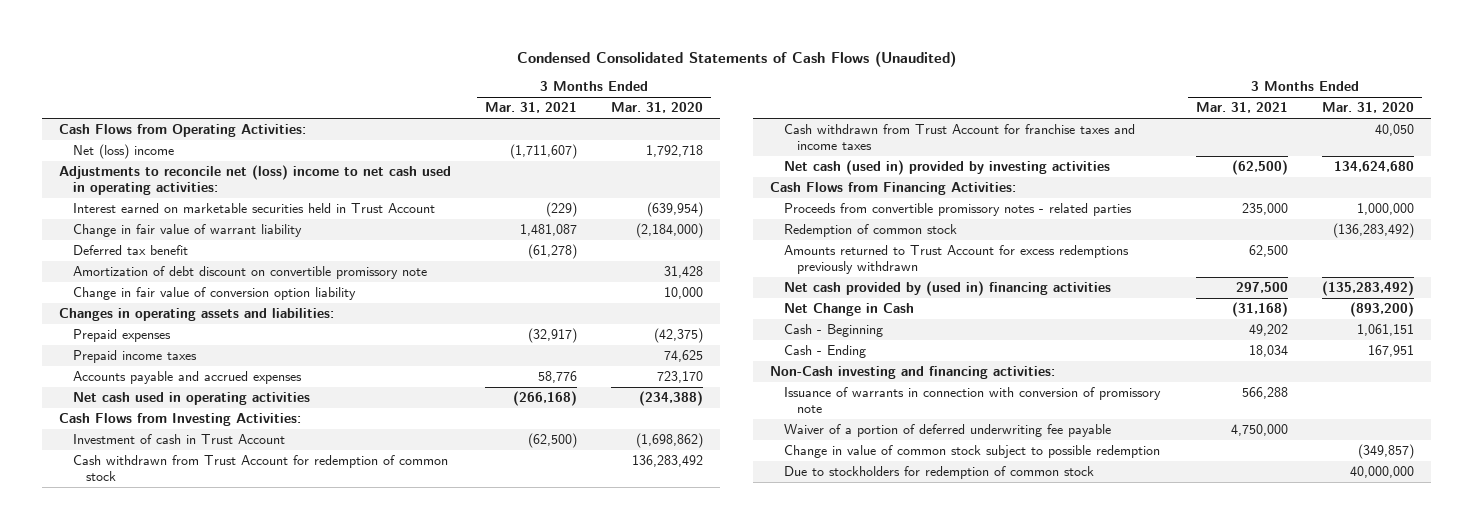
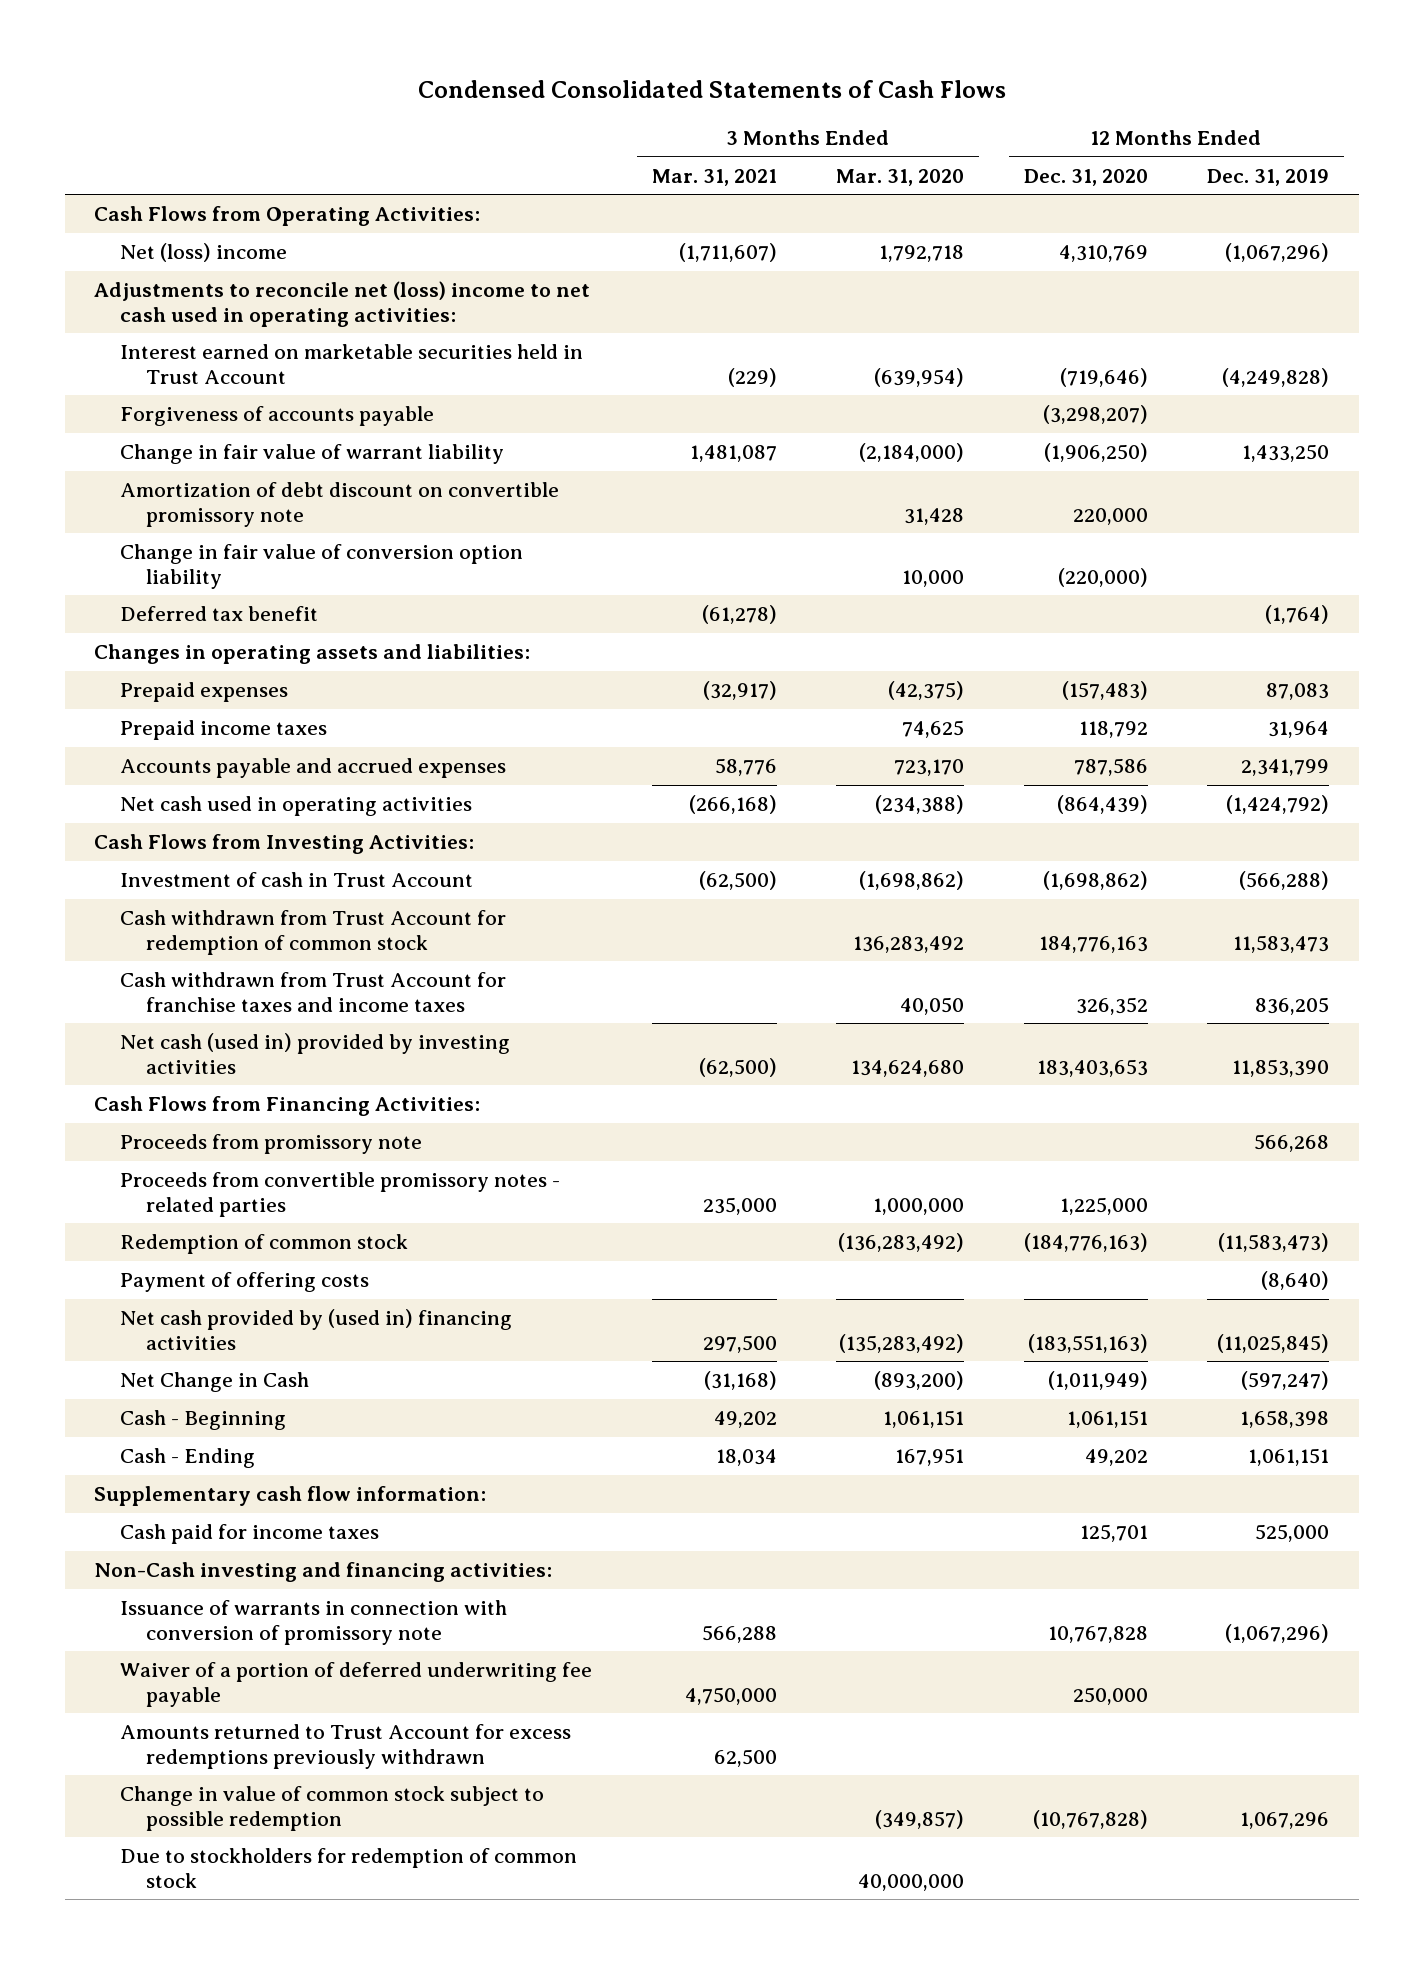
- Condensed Consolidated Statements of Cash Flows (Unaudited)
+ Condensed Consolidated Statements of Cash Flows
- | 3 Months Ended Mar. 31, 2021 | 3 Months Ended Mar. 31, 2020
+ | 3 Months Ended Mar. 31, 2021 | 3 Months Ended Mar. 31, 2020 | 12 Months Ended Dec. 31, 2020 | 12 Months Ended Dec. 31, 2019
+ Forgiveness of accounts payable | | | (3,298,207) |
moved down: Deferred tax benefit | (61,278) | | | (1,764)
+ Proceeds from promissory note | | | | 566,268
+ Payment of offering costs | | | | (8,640)
+ Supplementary cash flow information:
+ Cash paid for income taxes | | | 125,701 | 525,000
moved down: Amounts returned to Trust Account for excess redemptions previously withdrawn | 62,500 | | |

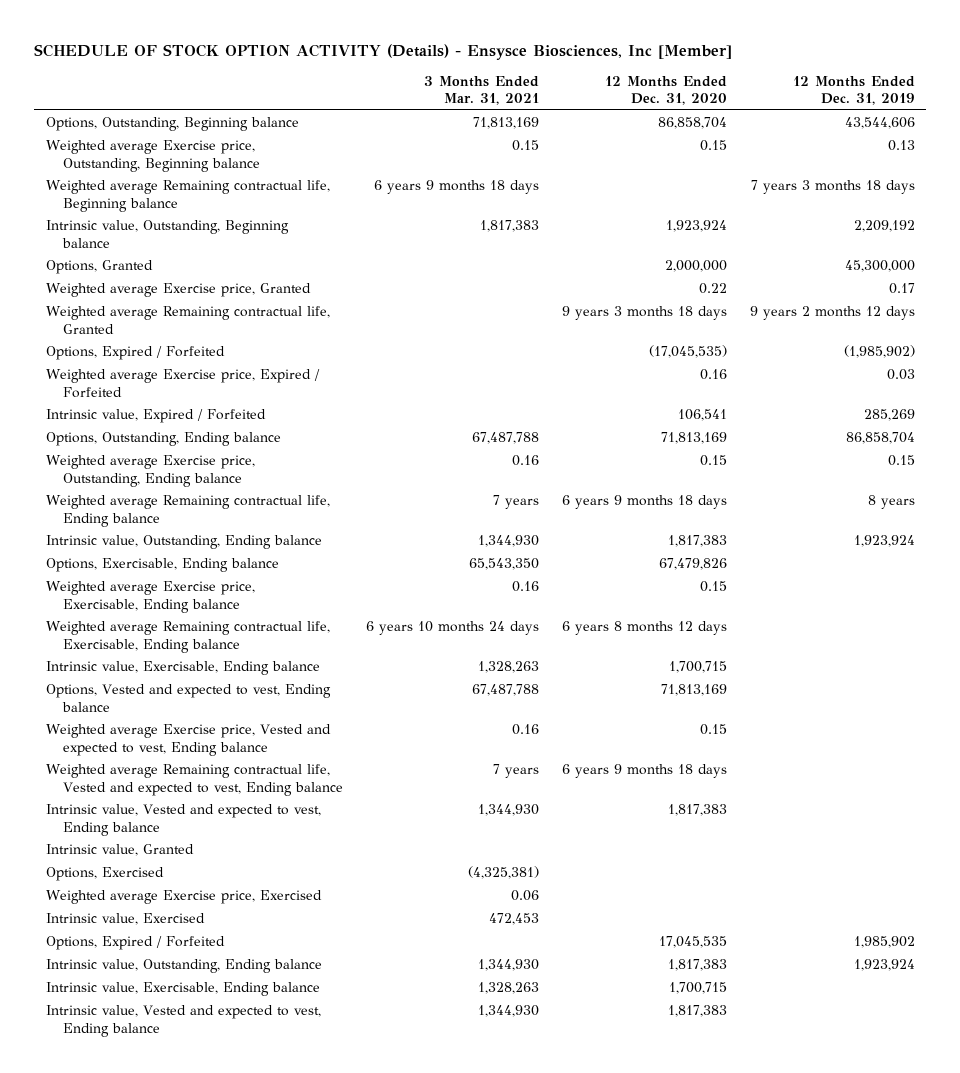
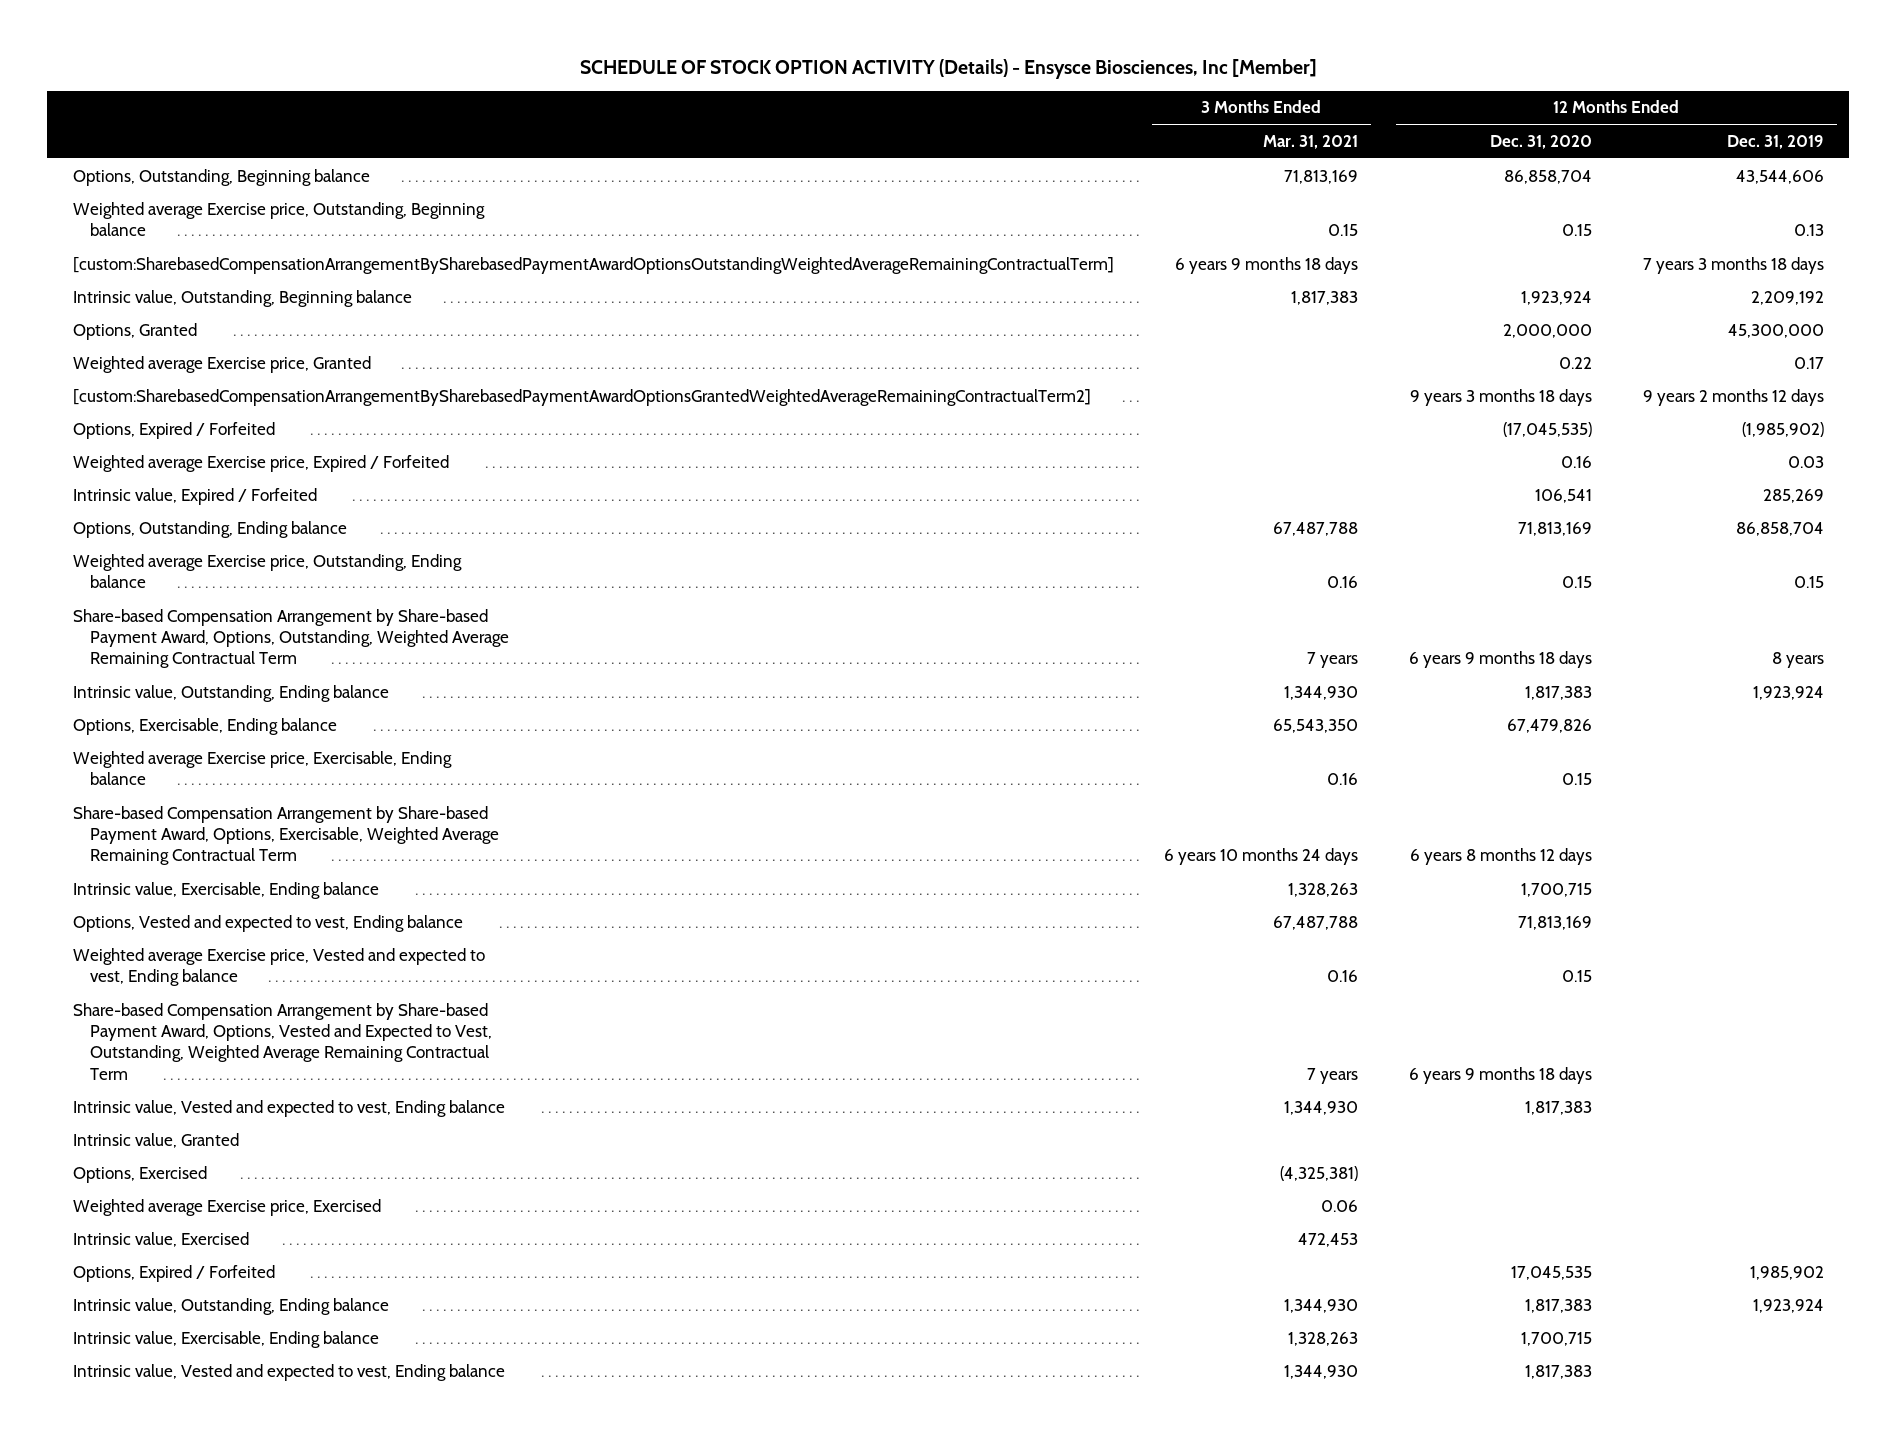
- Weighted average Remaining contractual life, Beginning balance | 6 years 9 months 18 days | | 7 years 3 months 18 days
+ [custom:SharebasedCompensationArrangementBySharebasedPaymentAwardOptionsOutstandingWeightedAverageRemainingContractualTerm] | 6 years 9 months 18 days | | 7 years 3 months 18 days
- Weighted average Remaining contractual life, Granted | | 9 years 3 months 18 days | 9 years 2 months 12 days
+ [custom:SharebasedCompensationArrangementBySharebasedPaymentAwardOptionsGrantedWeightedAverageRemainingContractualTerm2] | | 9 years 3 months 18 days | 9 years 2 months 12 days
- Weighted average Remaining contractual life, Ending balance | 7 years | 6 years 9 months 18 days | 8 years
+ Share-based Compensation Arrangement by Share-based Payment Award, Options, Outstanding, Weighted Average Remaining Contractual Term | 7 years | 6 years 9 months 18 days | 8 years
- Weighted average Remaining contractual life, Exercisable, Ending balance | 6 years 10 months 24 days | 6 years 8 months 12 days |
+ Share-based Compensation Arrangement by Share-based Payment Award, Options, Exercisable, Weighted Average Remaining Contractual Term | 6 years 10 months 24 days | 6 years 8 months 12 days |
- Weighted average Remaining contractual life, Vested and expected to vest, Ending balance | 7 years | 6 years 9 months 18 days |
+ Share-based Compensation Arrangement by Share-based Payment Award, Options, Vested and Expected to Vest, Outstanding, Weighted Average Remaining Contractual Term | 7 years | 6 years 9 months 18 days |

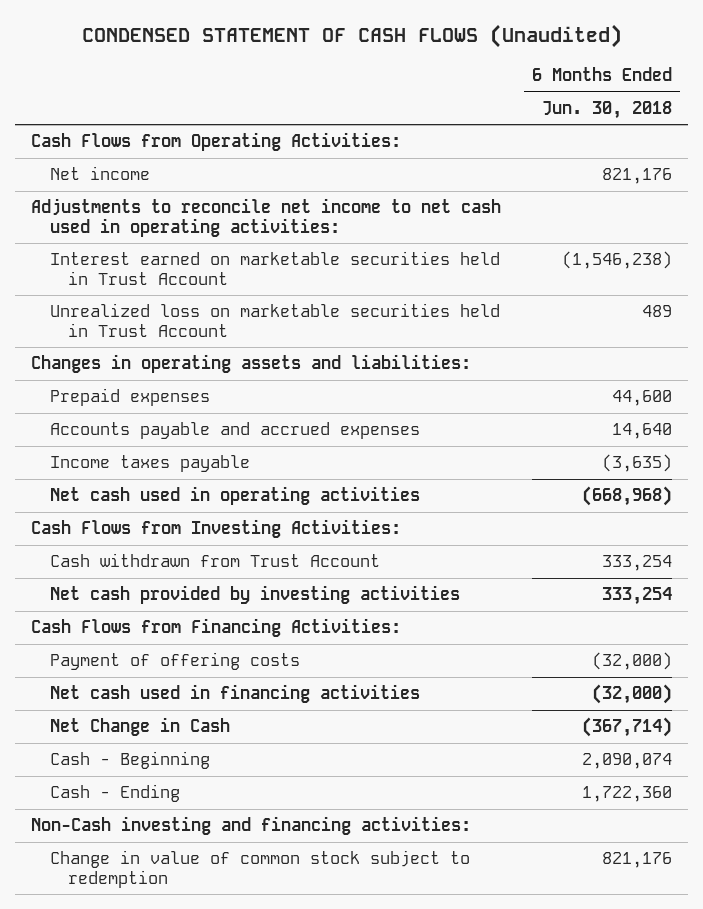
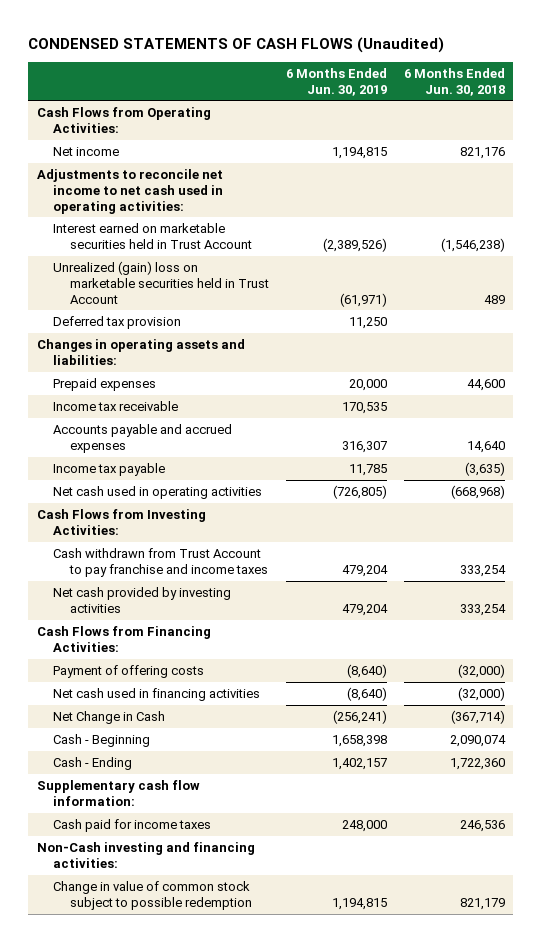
- CONDENSED STATEMENT OF CASH FLOWS (Unaudited)
+ CONDENSED STATEMENTS OF CASH FLOWS (Unaudited)
- | 6 Months Ended Jun. 30, 2018
+ | 6 Months Ended Jun. 30, 2019 | 6 Months Ended Jun. 30, 2018
- Unrealized loss on marketable securities held in Trust Account | 489
+ Unrealized (gain) loss on marketable securities held in Trust Account | (61,971) | 489
+ Deferred tax provision | 11,250 |
+ Income tax receivable | 170,535 |
- Income taxes payable | (3,635)
+ Income tax payable | 11,785 | (3,635)
- Cash withdrawn from Trust Account | 333,254
+ Cash withdrawn from Trust Account to pay franchise and income taxes | 479,204 | 333,254
+ Supplementary cash flow information:
+ Cash paid for income taxes | 248,000 | 246,536
- Change in value of common stock subject to redemption | 821,176
+ Change in value of common stock subject to possible redemption | 1,194,815 | 821,179

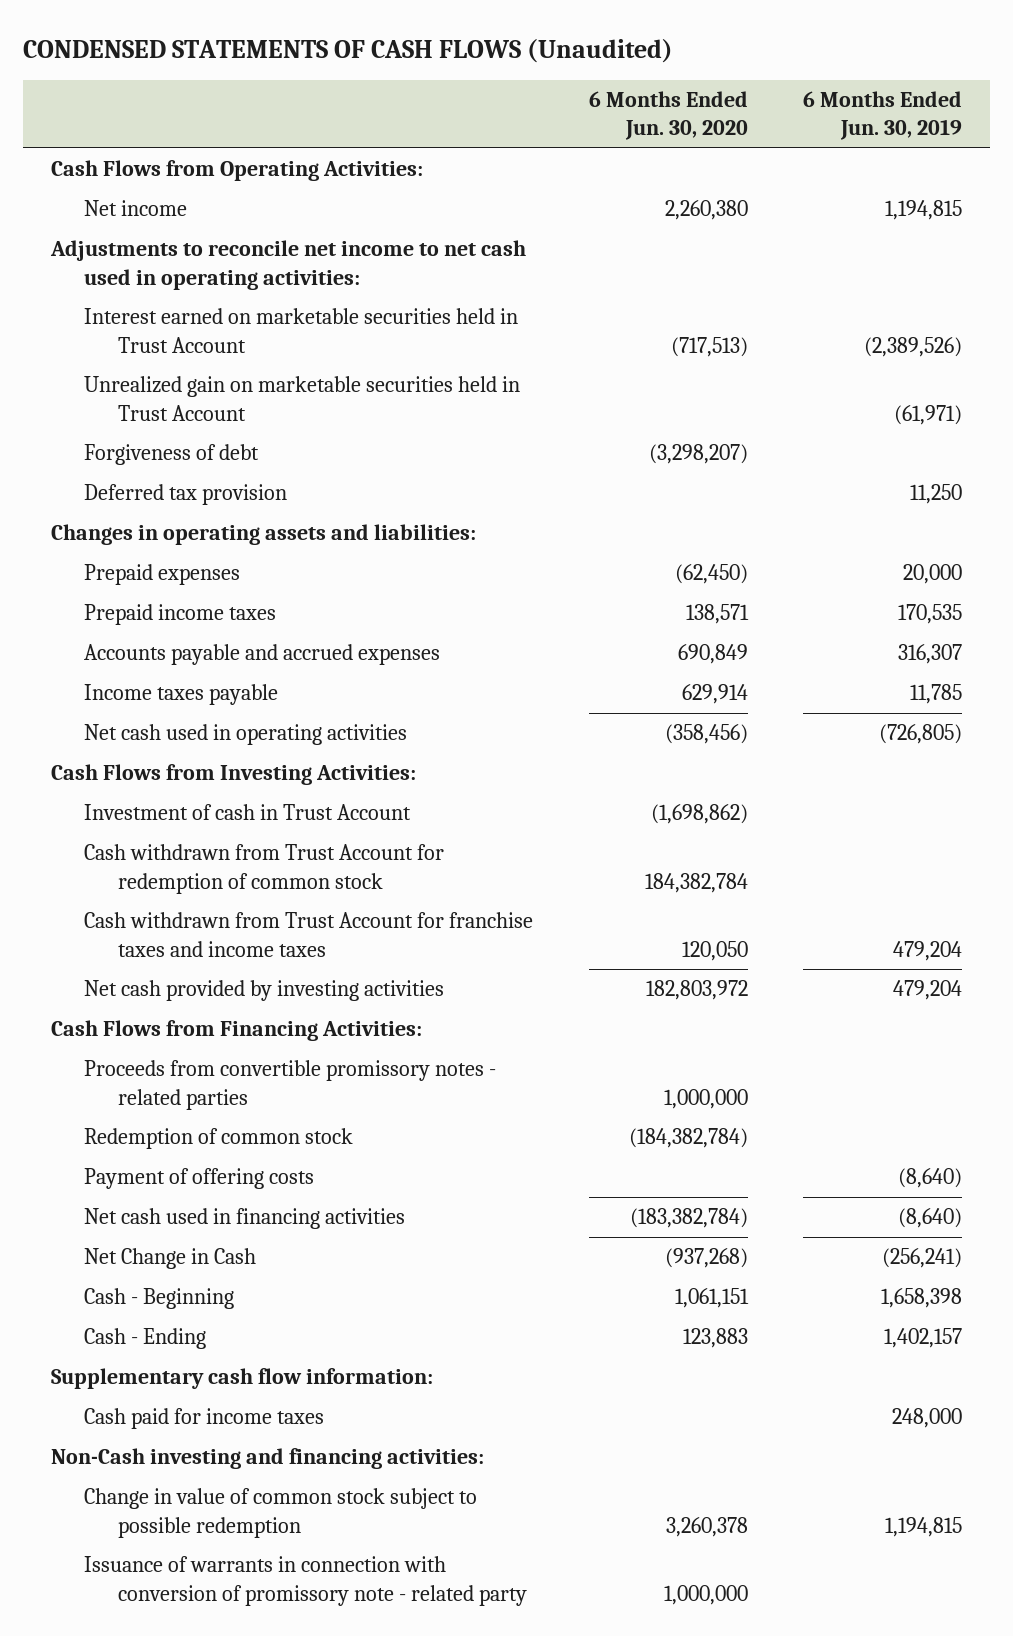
- | 6 Months Ended Jun. 30, 2019 | 6 Months Ended Jun. 30, 2018
+ | 6 Months Ended Jun. 30, 2020 | 6 Months Ended Jun. 30, 2019
- Unrealized (gain) loss on marketable securities held in Trust Account | (61,971) | 489
+ Unrealized gain on marketable securities held in Trust Account | | (61,971)
+ Forgiveness of debt | (3,298,207) |
- Income tax receivable | 170,535 |
+ Prepaid income taxes | 138,571 | 170,535
- Income tax payable | 11,785 | (3,635)
+ Income taxes payable | 629,914 | 11,785
- Cash withdrawn from Trust Account to pay franchise and income taxes | 479,204 | 333,254
+ Investment of cash in Trust Account | (1,698,862) |
+ Cash withdrawn from Trust Account for redemption of common stock | 184,382,784 |
+ Cash withdrawn from Trust Account for franchise taxes and income taxes | 120,050 | 479,204
+ Proceeds from convertible promissory notes - related parties | 1,000,000 |
+ Redemption of common stock | (184,382,784) |
+ Issuance of warrants in connection with conversion of promissory note - related party | 1,000,000 |

